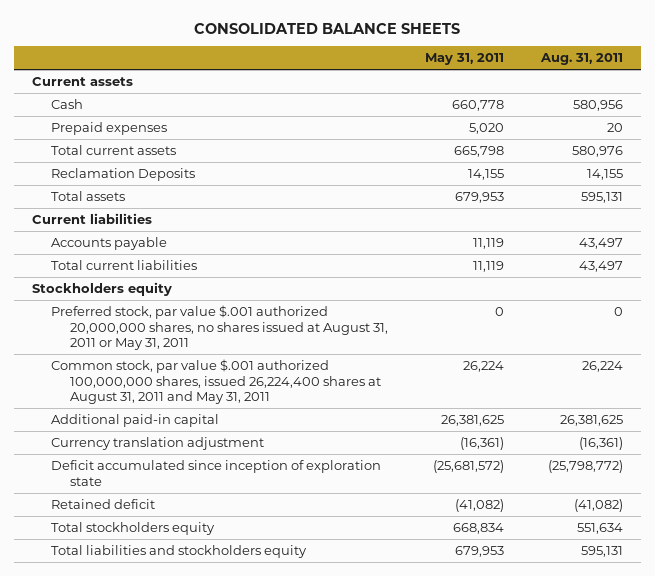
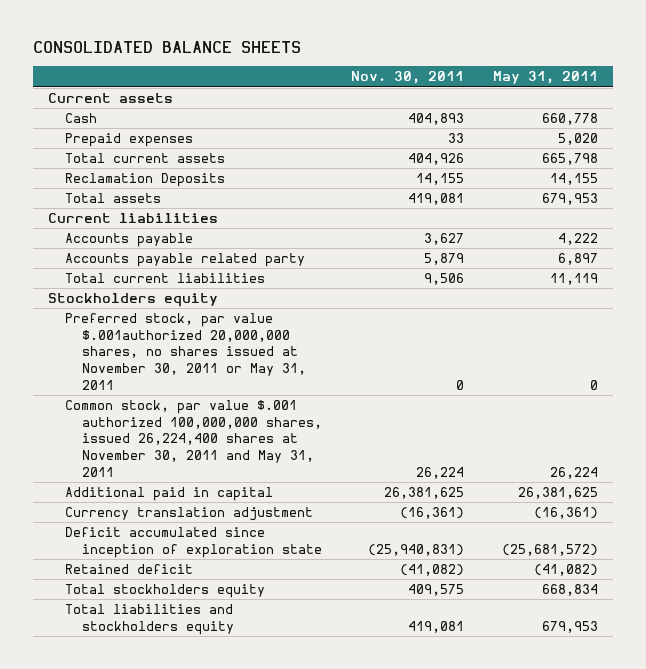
- | May 31, 2011 | Aug. 31, 2011
+ | Nov. 30, 2011 | May 31, 2011
- Accounts payable | 11,119 | 43,497
+ Accounts payable | 3,627 | 4,222
+ Accounts payable related party | 5,879 | 6,897
- Preferred stock, par value $.001 authorized 20,000,000 shares, no shares issued at August 31, 2011 or May 31, 2011 | 0 | 0
- Common stock, par value $.001 authorized 100,000,000 shares, issued 26,224,400 shares at August 31, 2011 and May 31, 2011 | 26,224 | 26,224
- Additional paid-in capital | 26,381,625 | 26,381,625
+ Preferred stock, par value $.001authorized 20,000,000 shares, no shares issued at November 30, 2011 or May 31, 2011 | 0 | 0
+ Common stock, par value $.001 authorized 100,000,000 shares, issued 26,224,400 shares at November 30, 2011 and May 31, 2011 | 26,224 | 26,224
+ Additional paid in capital | 26,381,625 | 26,381,625

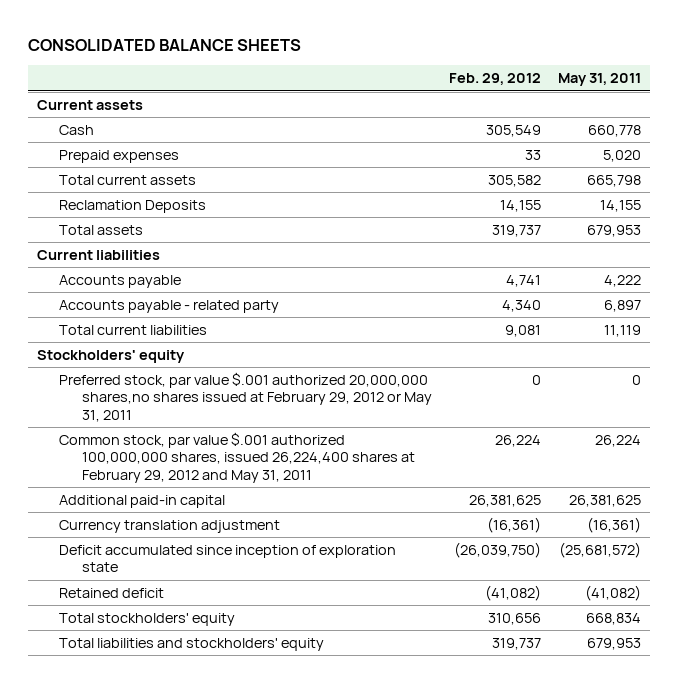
- | Nov. 30, 2011 | May 31, 2011
+ | Feb. 29, 2012 | May 31, 2011
- Accounts payable related party | 5,879 | 6,897
+ Accounts payable - related party | 4,340 | 6,897
- Stockholders equity
- Preferred stock, par value $.001authorized 20,000,000 shares, no shares issued at November 30, 2011 or May 31, 2011 | 0 | 0
- Common stock, par value $.001 authorized 100,000,000 shares, issued 26,224,400 shares at November 30, 2011 and May 31, 2011 | 26,224 | 26,224
- Additional paid in capital | 26,381,625 | 26,381,625
+ Stockholders' equity
+ Preferred stock, par value $.001 authorized 20,000,000 shares,no shares issued at February 29, 2012 or May 31, 2011 | 0 | 0
+ Common stock, par value $.001 authorized 100,000,000 shares, issued 26,224,400 shares at February 29, 2012 and May 31, 2011 | 26,224 | 26,224
+ Additional paid-in capital | 26,381,625 | 26,381,625
- Total stockholders equity | 409,575 | 668,834
- Total liabilities and stockholders equity | 419,081 | 679,953
+ Total stockholders' equity | 310,656 | 668,834
+ Total liabilities and stockholders' equity | 319,737 | 679,953

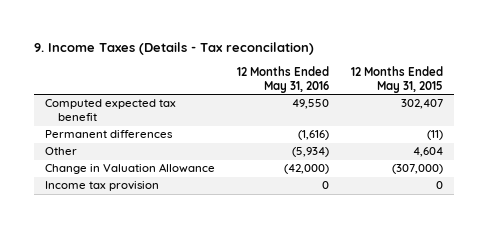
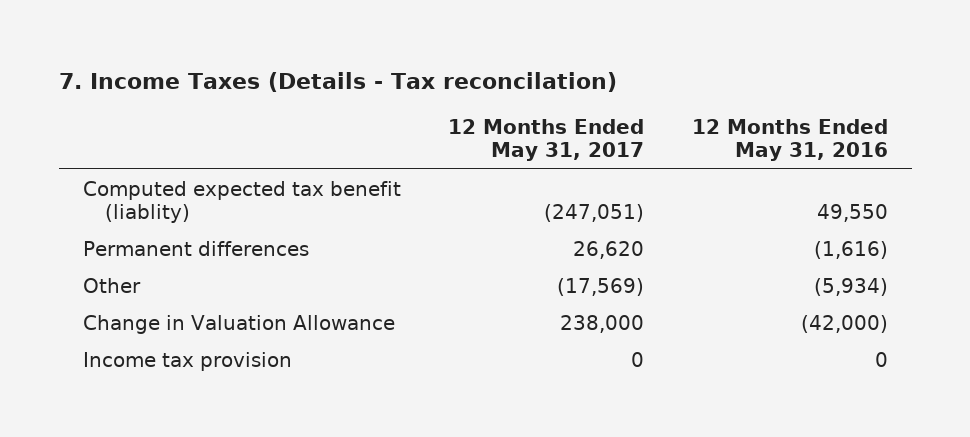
- 9. Income Taxes (Details - Tax reconcilation)
+ 7. Income Taxes (Details - Tax reconcilation)
- | 12 Months Ended May 31, 2016 | 12 Months Ended May 31, 2015
+ | 12 Months Ended May 31, 2017 | 12 Months Ended May 31, 2016
- Computed expected tax benefit | 49,550 | 302,407
+ Computed expected tax benefit (liablity) | (247,051) | 49,550

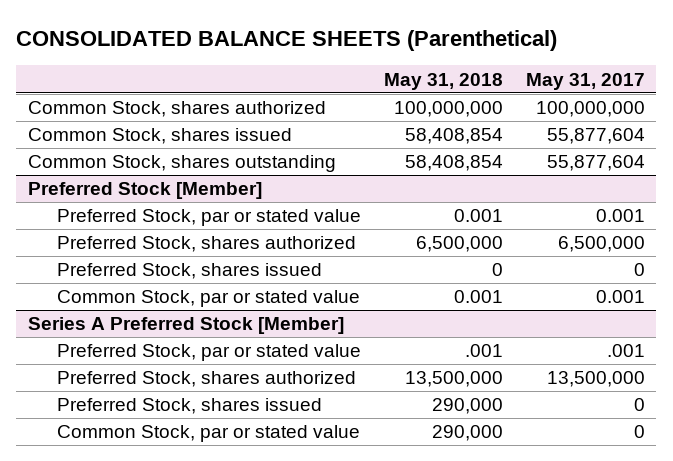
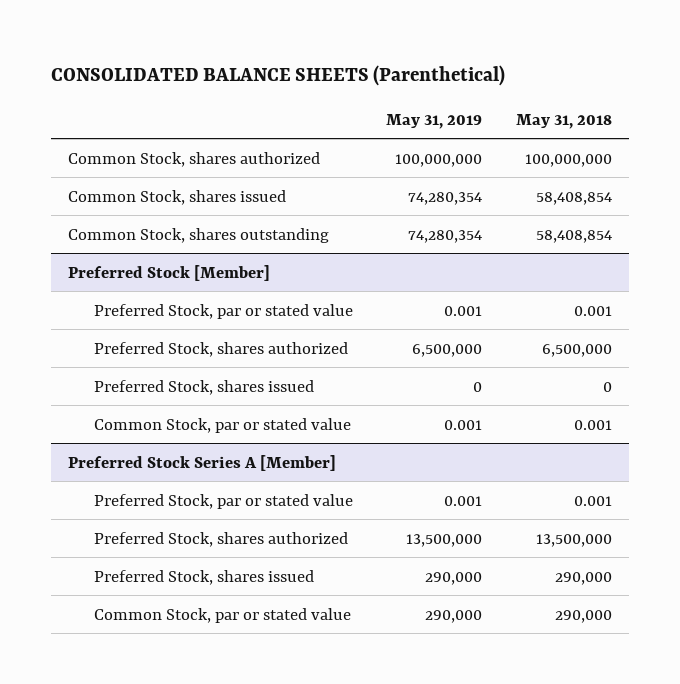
- | May 31, 2018 | May 31, 2017
+ | May 31, 2019 | May 31, 2018
- Series A Preferred Stock [Member]
- Preferred Stock, par or stated value | .001 | .001
+ Preferred Stock Series A [Member]
+ Preferred Stock, par or stated value | 0.001 | 0.001

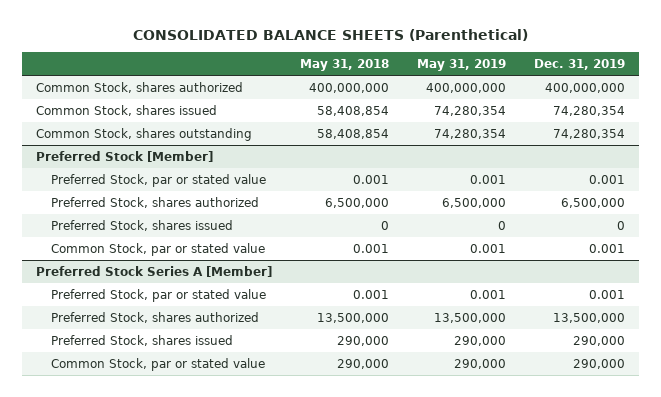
- | May 31, 2019 | May 31, 2018
+ | May 31, 2018 | May 31, 2019 | Dec. 31, 2019
- Common Stock, shares authorized | 100,000,000 | 100,000,000
+ Common Stock, shares authorized | 400,000,000 | 400,000,000 | 400,000,000

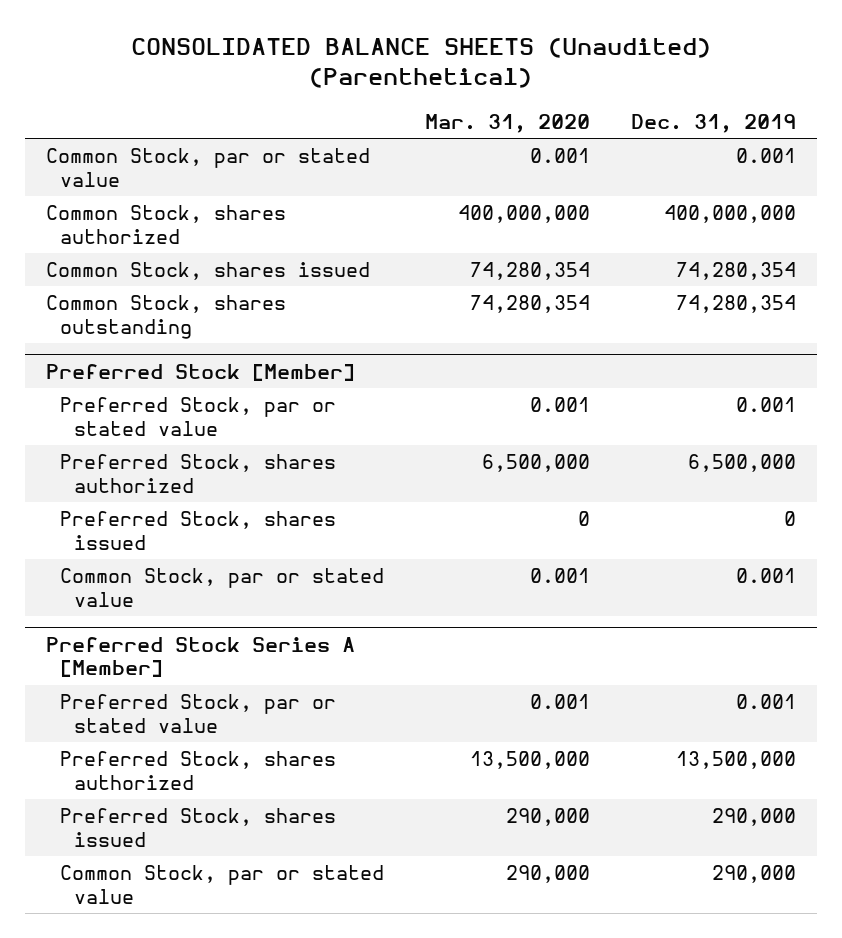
- CONSOLIDATED BALANCE SHEETS (Parenthetical)
+ CONSOLIDATED BALANCE SHEETS (Unaudited) (Parenthetical)
- | May 31, 2018 | May 31, 2019 | Dec. 31, 2019
+ | Mar. 31, 2020 | Dec. 31, 2019
+ Common Stock, par or stated value | 0.001 | 0.001

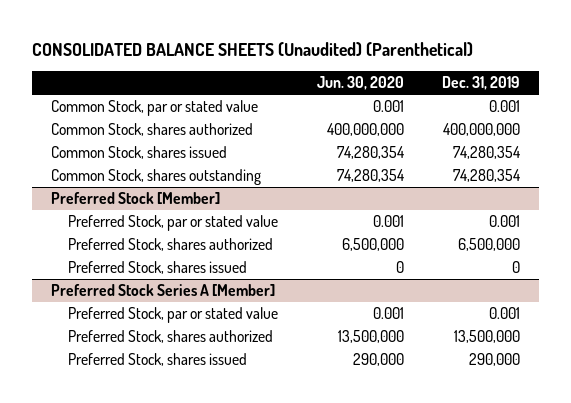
- | Mar. 31, 2020 | Dec. 31, 2019
+ | Jun. 30, 2020 | Dec. 31, 2019
@ Preferred Stock [Member]
- Common Stock, par or stated value | 0.001 | 0.001
@ Preferred Stock Series A [Member]
- Common Stock, par or stated value | 290,000 | 290,000

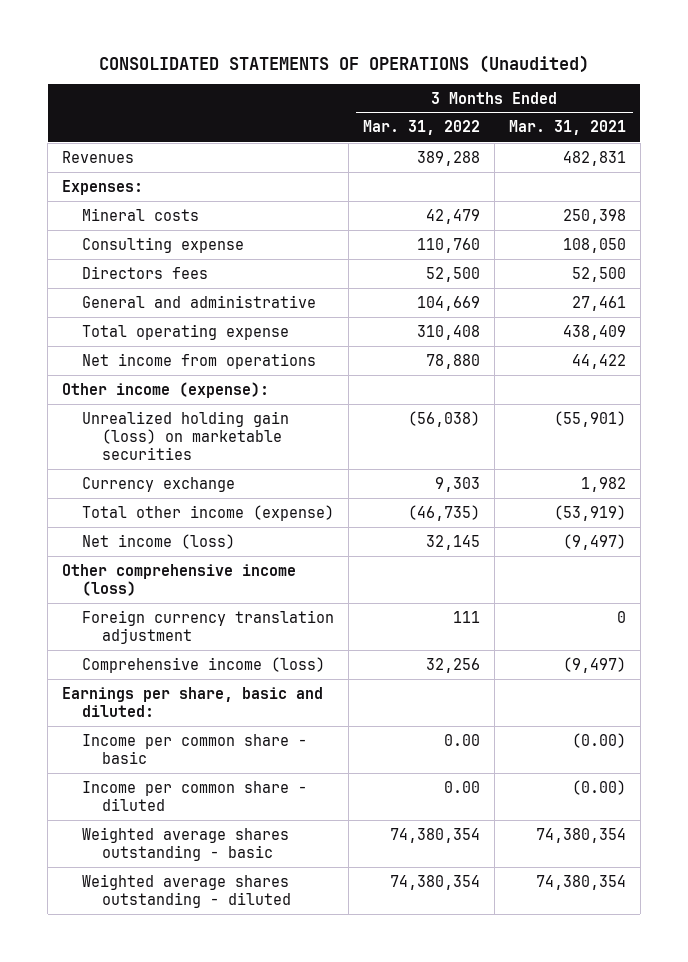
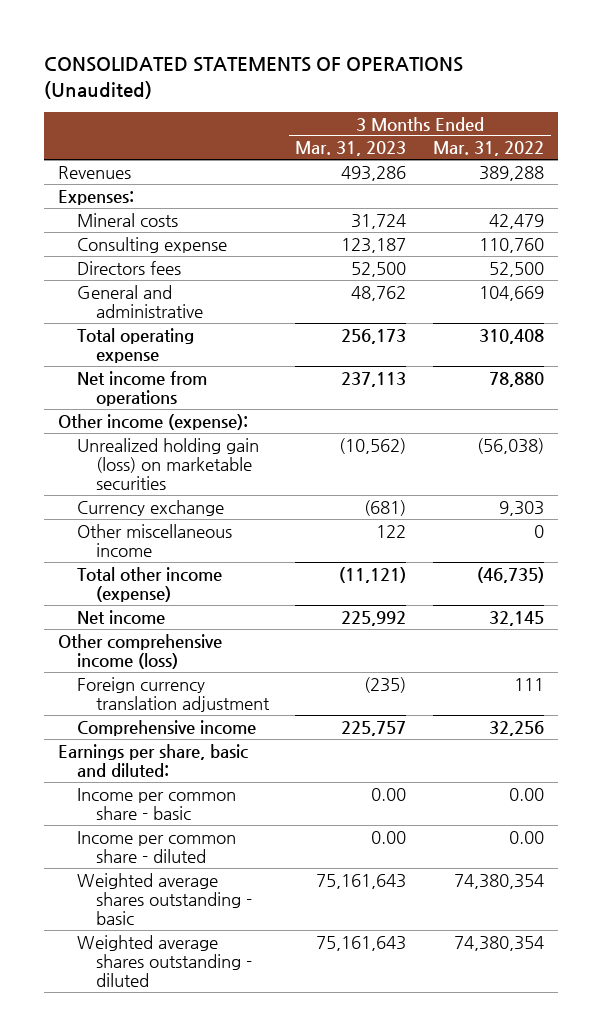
- | 3 Months Ended Mar. 31, 2022 | 3 Months Ended Mar. 31, 2021
+ | 3 Months Ended Mar. 31, 2023 | 3 Months Ended Mar. 31, 2022
+ Other miscellaneous income | 122 | 0
- Net income (loss) | 32,145 | (9,497)
+ Net income | 225,992 | 32,145
- Comprehensive income (loss) | 32,256 | (9,497)
+ Comprehensive income | 225,757 | 32,256

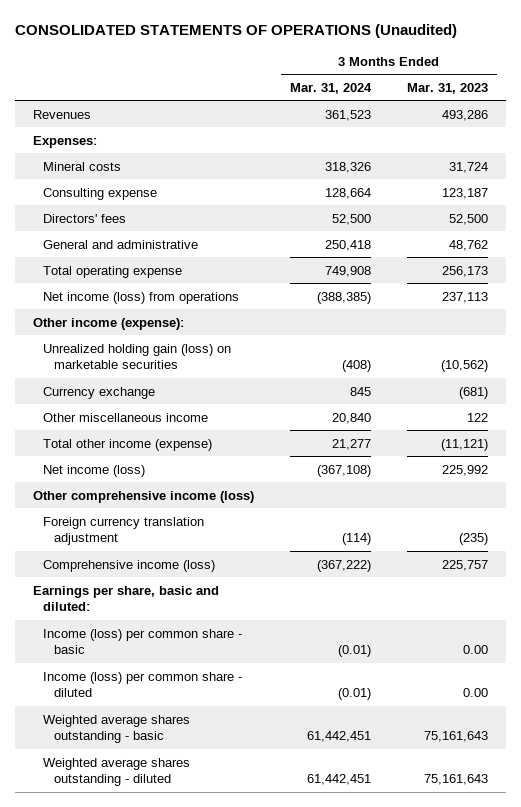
- | 3 Months Ended Mar. 31, 2023 | 3 Months Ended Mar. 31, 2022
+ | 3 Months Ended Mar. 31, 2024 | 3 Months Ended Mar. 31, 2023
- Directors fees | 52,500 | 52,500
+ Directors' fees | 52,500 | 52,500
- Net income from operations | 237,113 | 78,880
+ Net income (loss) from operations | (388,385) | 237,113
- Net income | 225,992 | 32,145
+ Net income (loss) | (367,108) | 225,992
- Comprehensive income | 225,757 | 32,256
+ Comprehensive income (loss) | (367,222) | 225,757
- Income per common share - basic | 0.00 | 0.00
- Income per common share - diluted | 0.00 | 0.00
+ Income (loss) per common share - basic | (0.01) | 0.00
+ Income (loss) per common share - diluted | (0.01) | 0.00

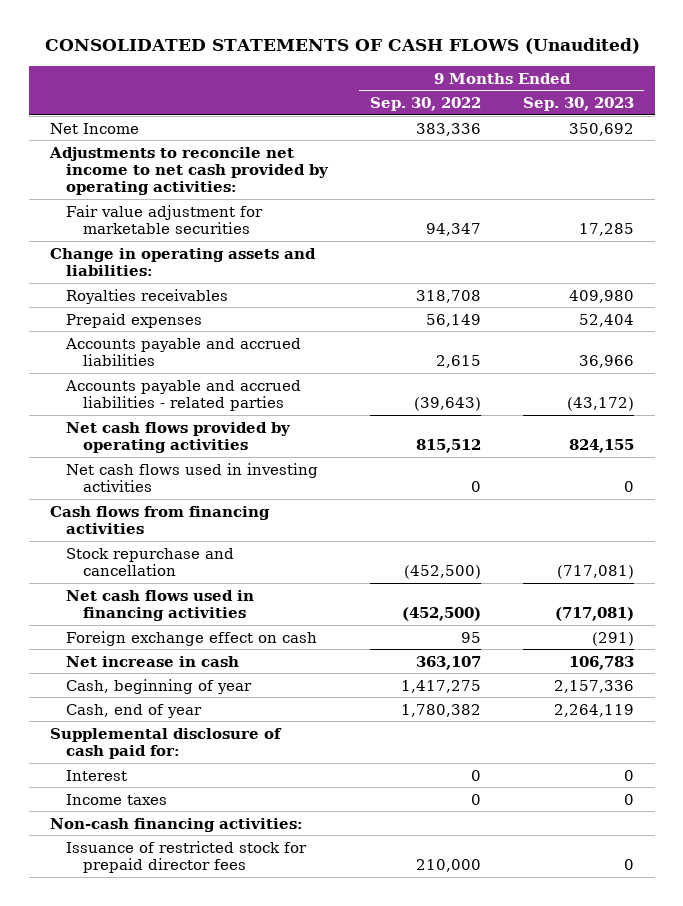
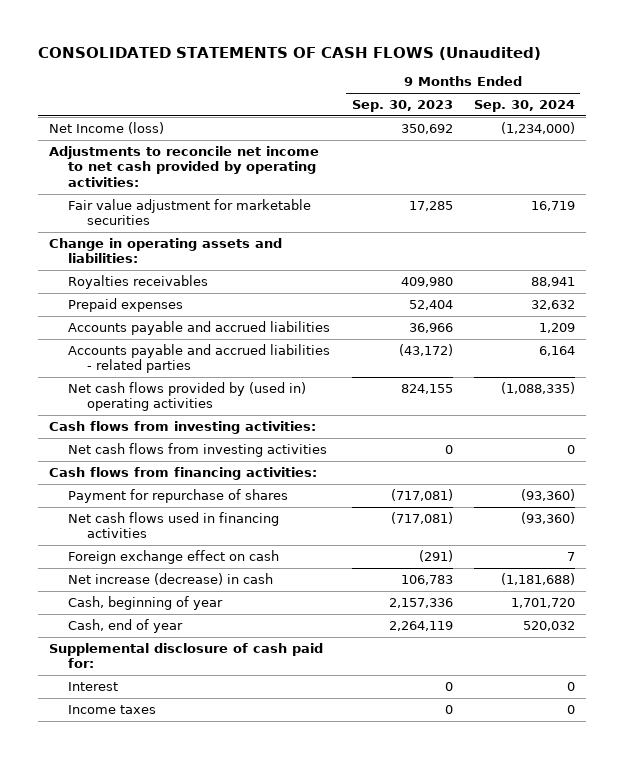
- | 9 Months Ended Sep. 30, 2022 | 9 Months Ended Sep. 30, 2023
+ | 9 Months Ended Sep. 30, 2023 | 9 Months Ended Sep. 30, 2024
- Net Income | 383,336 | 350,692
+ Net Income (loss) | 350,692 | (1,234,000)
- Net cash flows provided by operating activities | 815,512 | 824,155
- Net cash flows used in investing activities | 0 | 0
- Cash flows from financing activities
- Stock repurchase and cancellation | (452,500) | (717,081)
+ Net cash flows provided by (used in) operating activities | 824,155 | (1,088,335)
+ Cash flows from investing activities:
+ Net cash flows from investing activities | 0 | 0
+ Cash flows from financing activities:
+ Payment for repurchase of shares | (717,081) | (93,360)
- Net increase in cash | 363,107 | 106,783
+ Net increase (decrease) in cash | 106,783 | (1,181,688)
- Non-cash financing activities:
- Issuance of restricted stock for prepaid director fees | 210,000 | 0

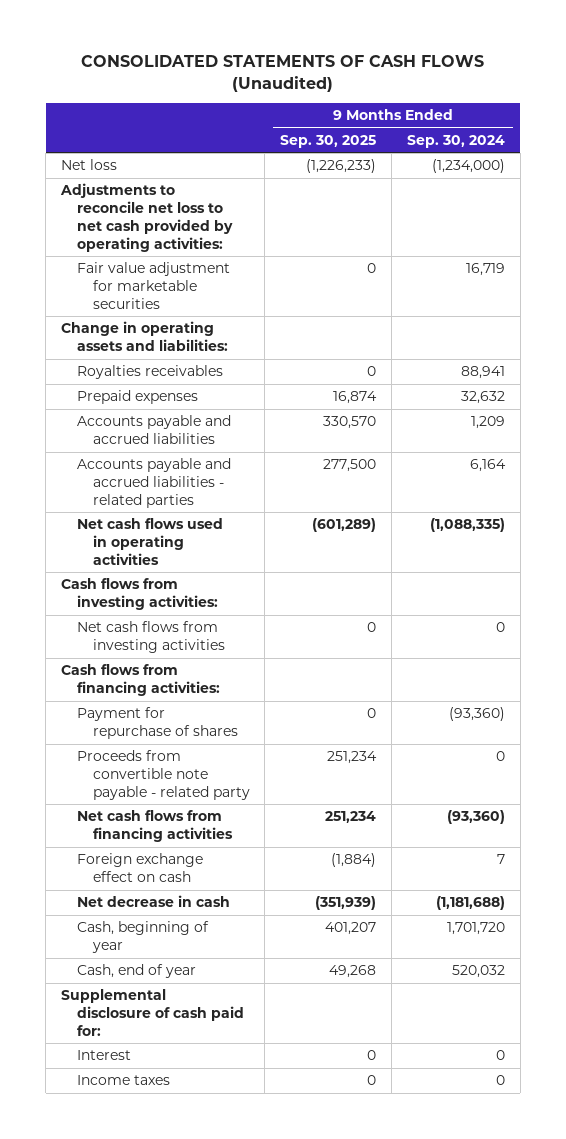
- | 9 Months Ended Sep. 30, 2023 | 9 Months Ended Sep. 30, 2024
+ | 9 Months Ended Sep. 30, 2025 | 9 Months Ended Sep. 30, 2024
- Net Income (loss) | 350,692 | (1,234,000)
- Adjustments to reconcile net income to net cash provided by operating activities:
+ Net loss | (1,226,233) | (1,234,000)
+ Adjustments to reconcile net loss to net cash provided by operating activities:
- Net cash flows provided by (used in) operating activities | 824,155 | (1,088,335)
+ Net cash flows used in operating activities | (601,289) | (1,088,335)
- Net cash flows used in financing activities | (717,081) | (93,360)
+ Proceeds from convertible note payable - related party | 251,234 | 0
+ Net cash flows from financing activities | 251,234 | (93,360)
- Net increase (decrease) in cash | 106,783 | (1,181,688)
+ Net decrease in cash | (351,939) | (1,181,688)

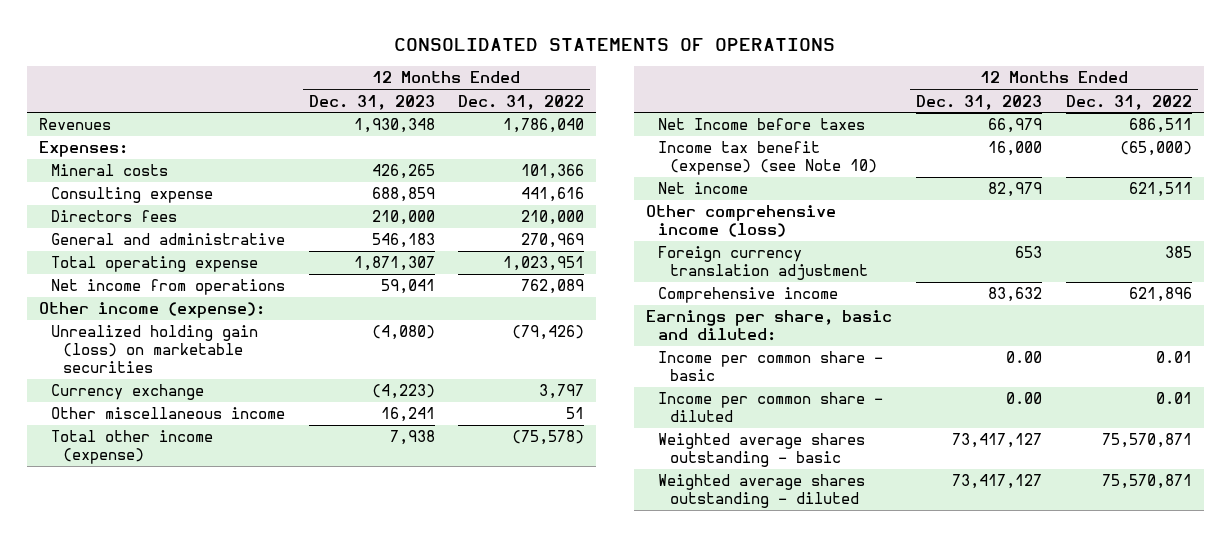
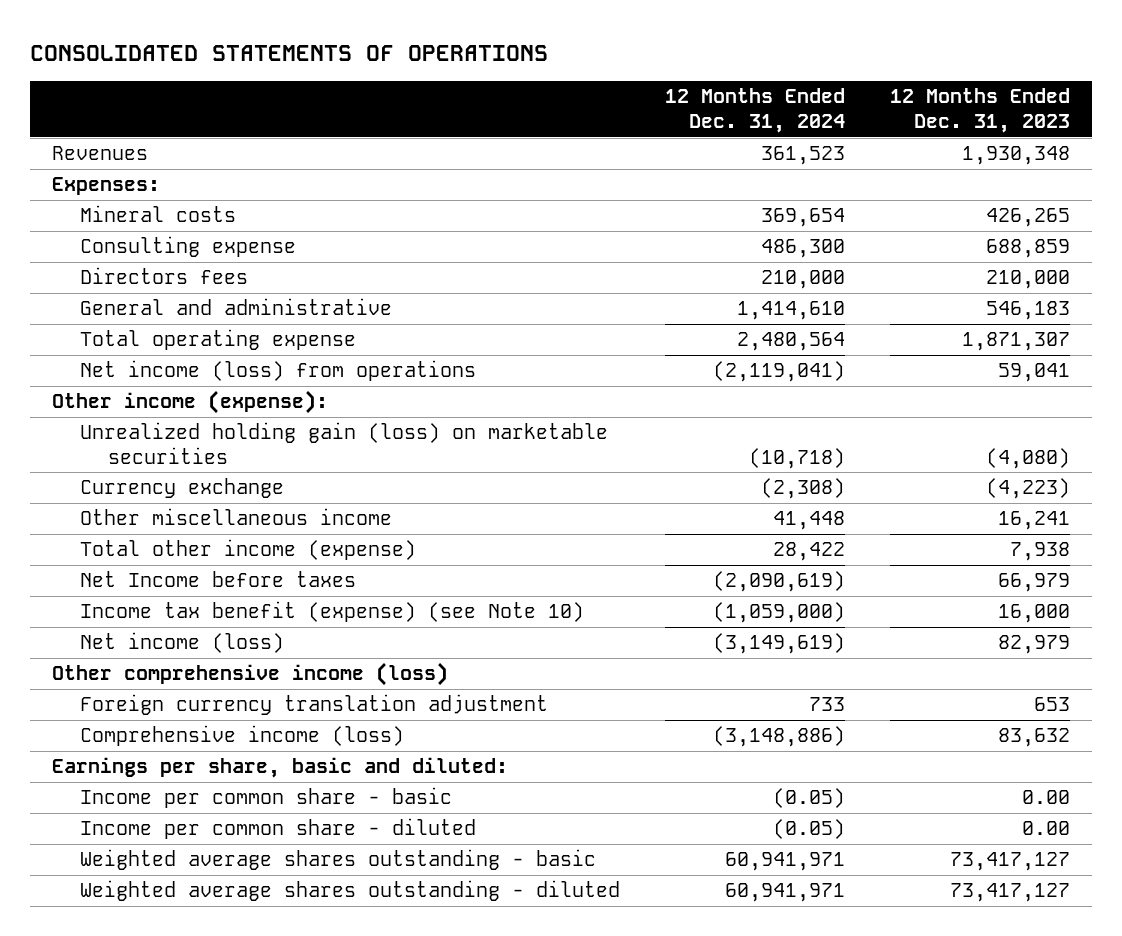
- | 12 Months Ended Dec. 31, 2023 | 12 Months Ended Dec. 31, 2022
+ | 12 Months Ended Dec. 31, 2024 | 12 Months Ended Dec. 31, 2023
- Net income from operations | 59,041 | 762,089
+ Net income (loss) from operations | (2,119,041) | 59,041
- Net income | 82,979 | 621,511
+ Net income (loss) | (3,149,619) | 82,979
- Comprehensive income | 83,632 | 621,896
+ Comprehensive income (loss) | (3,148,886) | 83,632

